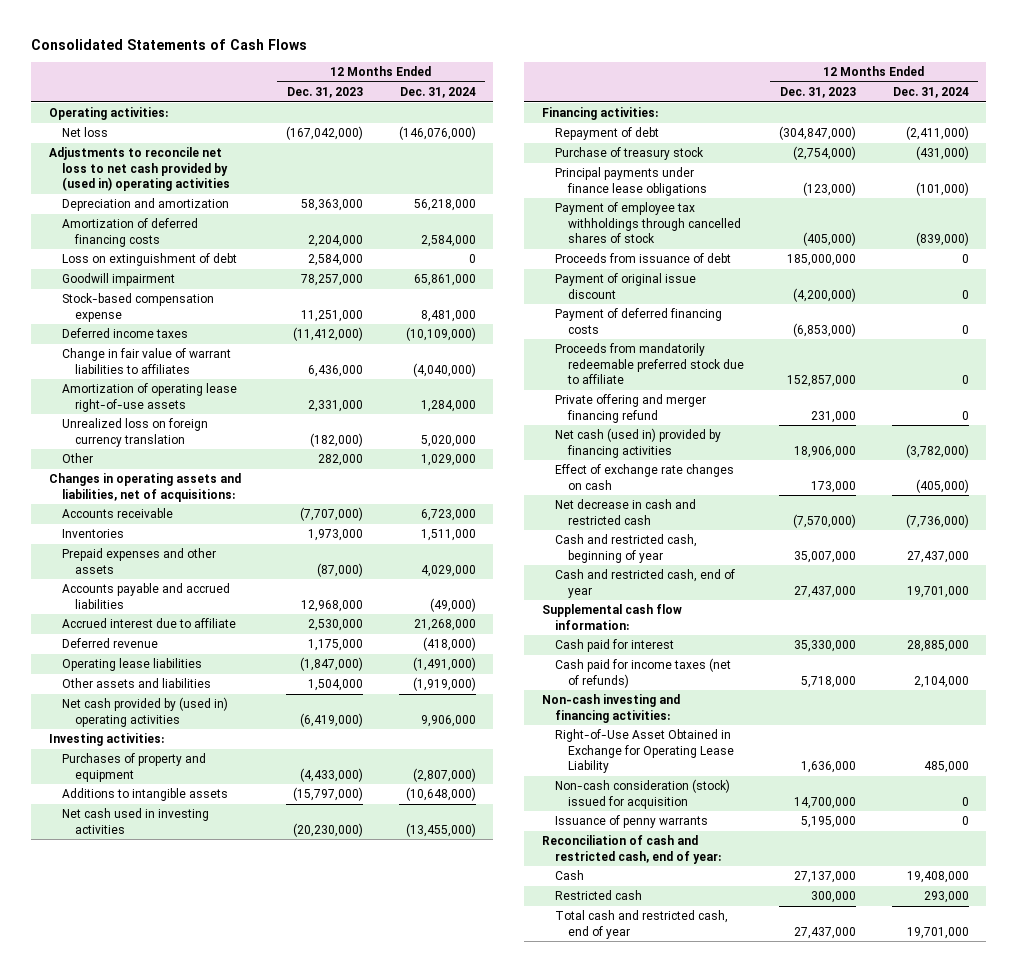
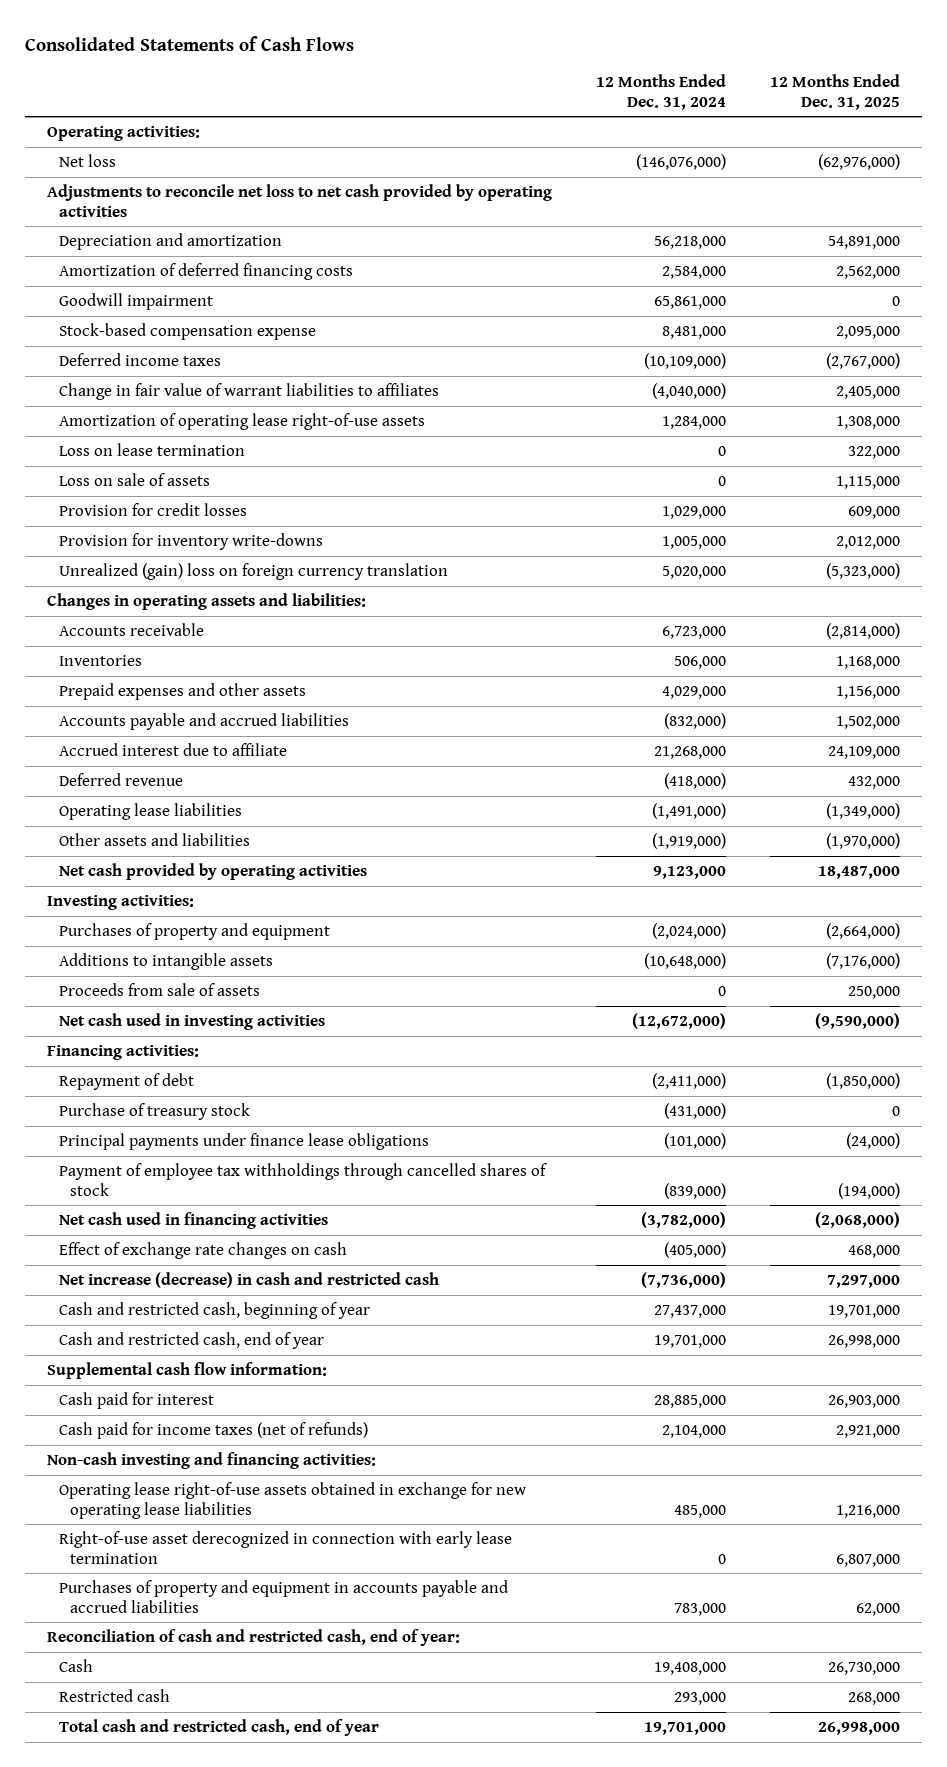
- | 12 Months Ended Dec. 31, 2023 | 12 Months Ended Dec. 31, 2024
+ | 12 Months Ended Dec. 31, 2024 | 12 Months Ended Dec. 31, 2025
- Adjustments to reconcile net loss to net cash provided by (used in) operating activities
+ Adjustments to reconcile net loss to net cash provided by operating activities
- Loss on extinguishment of debt | 2,584,000 | 0
- Unrealized loss on foreign currency translation | (182,000) | 5,020,000
- Other | 282,000 | 1,029,000
- Changes in operating assets and liabilities, net of acquisitions:
+ Loss on lease termination | 0 | 322,000
+ Loss on sale of assets | 0 | 1,115,000
+ Provision for credit losses | 1,029,000 | 609,000
+ Provision for inventory write-downs | 1,005,000 | 2,012,000
+ Unrealized (gain) loss on foreign currency translation | 5,020,000 | (5,323,000)
+ Changes in operating assets and liabilities:
- Inventories | 1,973,000 | 1,511,000
+ Inventories | 506,000 | 1,168,000
- Accounts payable and accrued liabilities | 12,968,000 | (49,000)
+ Accounts payable and accrued liabilities | (832,000) | 1,502,000
- Net cash provided by (used in) operating activities | (6,419,000) | 9,906,000
+ Net cash provided by operating activities | 9,123,000 | 18,487,000
- Purchases of property and equipment | (4,433,000) | (2,807,000)
+ Purchases of property and equipment | (2,024,000) | (2,664,000)
- Net cash used in investing activities | (20,230,000) | (13,455,000)
+ Proceeds from sale of assets | 0 | 250,000
+ Net cash used in investing activities | (12,672,000) | (9,590,000)
- Proceeds from issuance of debt | 185,000,000 | 0
- Payment of original issue discount | (4,200,000) | 0
- Payment of deferred financing costs | (6,853,000) | 0
- Proceeds from mandatorily redeemable preferred stock due to affiliate | 152,857,000 | 0
- Private offering and merger financing refund | 231,000 | 0
- Net cash (used in) provided by financing activities | 18,906,000 | (3,782,000)
+ Net cash used in financing activities | (3,782,000) | (2,068,000)
- Net decrease in cash and restricted cash | (7,570,000) | (7,736,000)
+ Net increase (decrease) in cash and restricted cash | (7,736,000) | 7,297,000
- Right-of-Use Asset Obtained in Exchange for Operating Lease Liability | 1,636,000 | 485,000
- Non-cash consideration (stock) issued for acquisition | 14,700,000 | 0
- Issuance of penny warrants | 5,195,000 | 0
+ Operating lease right-of-use assets obtained in exchange for new operating lease liabilities | 485,000 | 1,216,000
+ Right-of-use asset derecognized in connection with early lease termination | 0 | 6,807,000
+ Purchases of property and equipment in accounts payable and accrued liabilities | 783,000 | 62,000

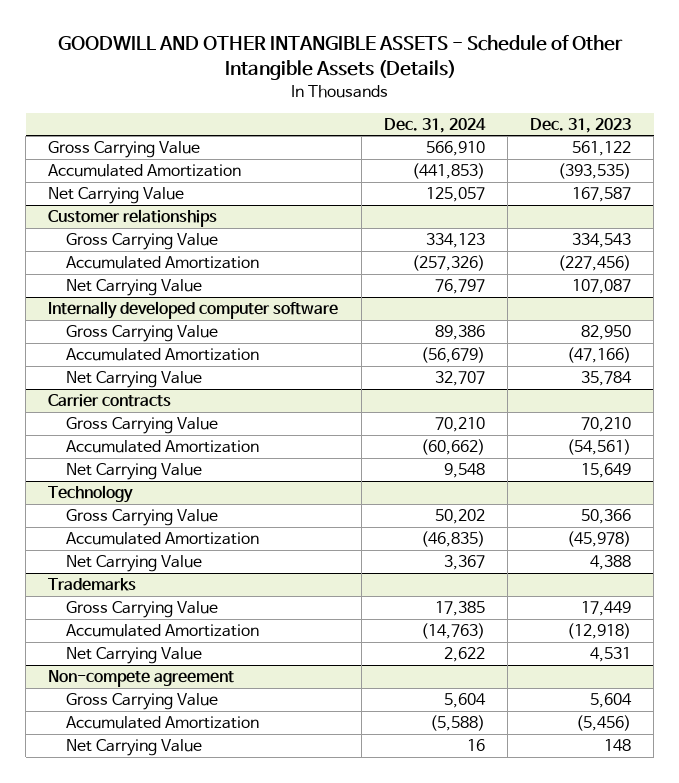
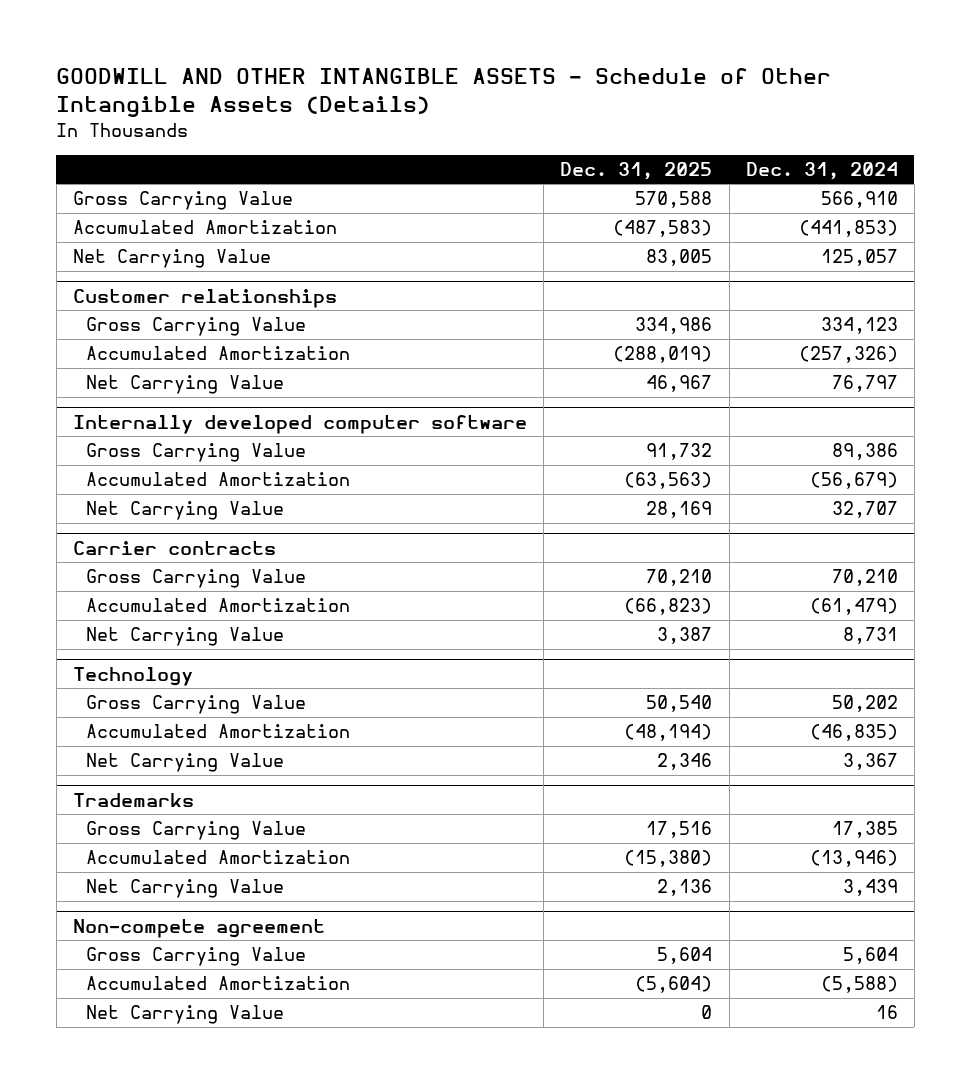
- | Dec. 31, 2024 | Dec. 31, 2023
+ | Dec. 31, 2025 | Dec. 31, 2024
@ Carrier contracts
- Accumulated Amortization | (60,662) | (54,561)
- Net Carrying Value | 9,548 | 15,649
+ Accumulated Amortization | (66,823) | (61,479)
+ Net Carrying Value | 3,387 | 8,731
@ Trademarks
- Accumulated Amortization | (14,763) | (12,918)
- Net Carrying Value | 2,622 | 4,531
+ Accumulated Amortization | (15,380) | (13,946)
+ Net Carrying Value | 2,136 | 3,439

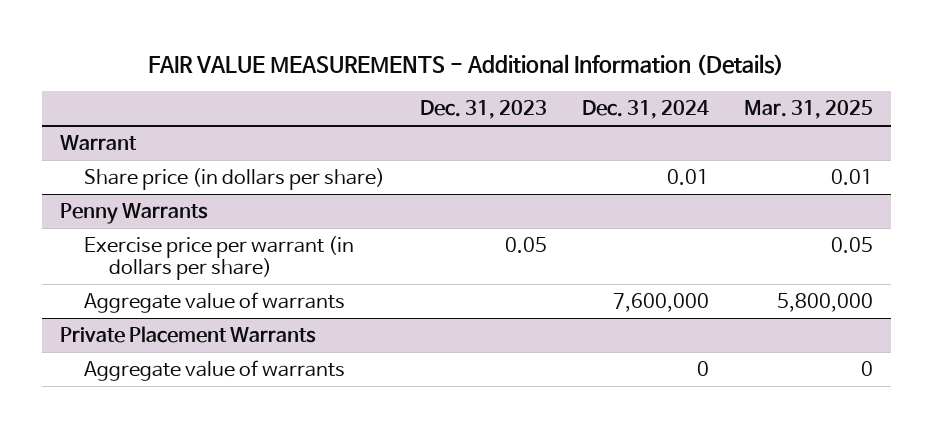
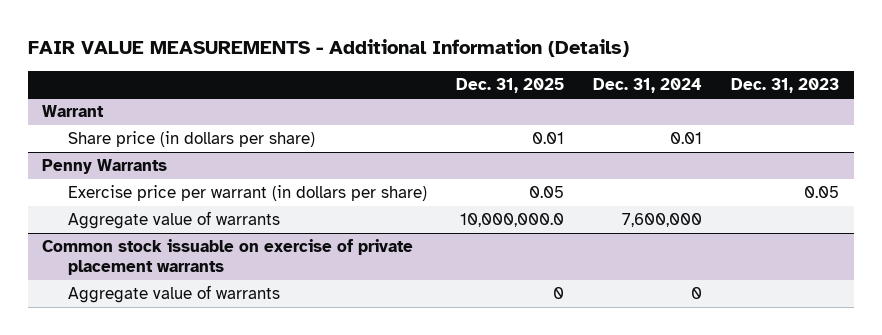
- | Dec. 31, 2023 | Dec. 31, 2024 | Mar. 31, 2025
+ | Dec. 31, 2025 | Dec. 31, 2024 | Dec. 31, 2023
- Private Placement Warrants
+ Common stock issuable on exercise of private placement warrants

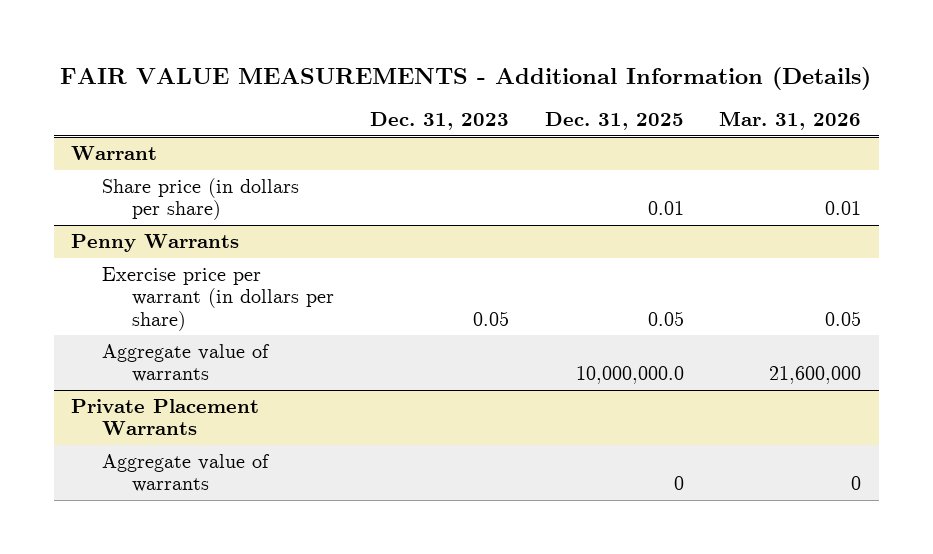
- | Dec. 31, 2025 | Dec. 31, 2024 | Dec. 31, 2023
+ | Dec. 31, 2023 | Dec. 31, 2025 | Mar. 31, 2026
- Common stock issuable on exercise of private placement warrants
+ Private Placement Warrants

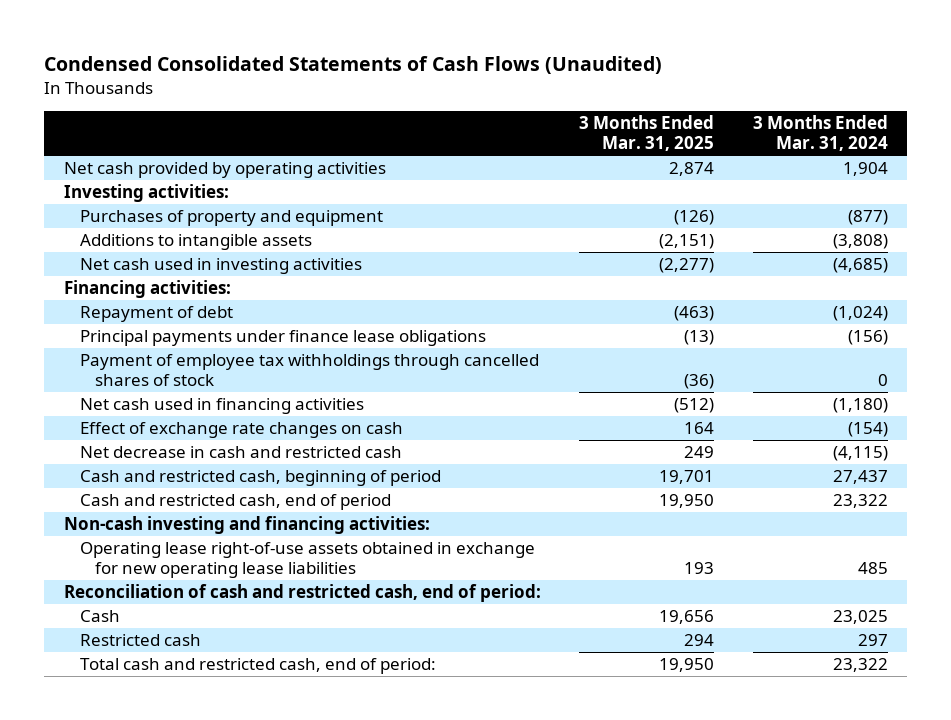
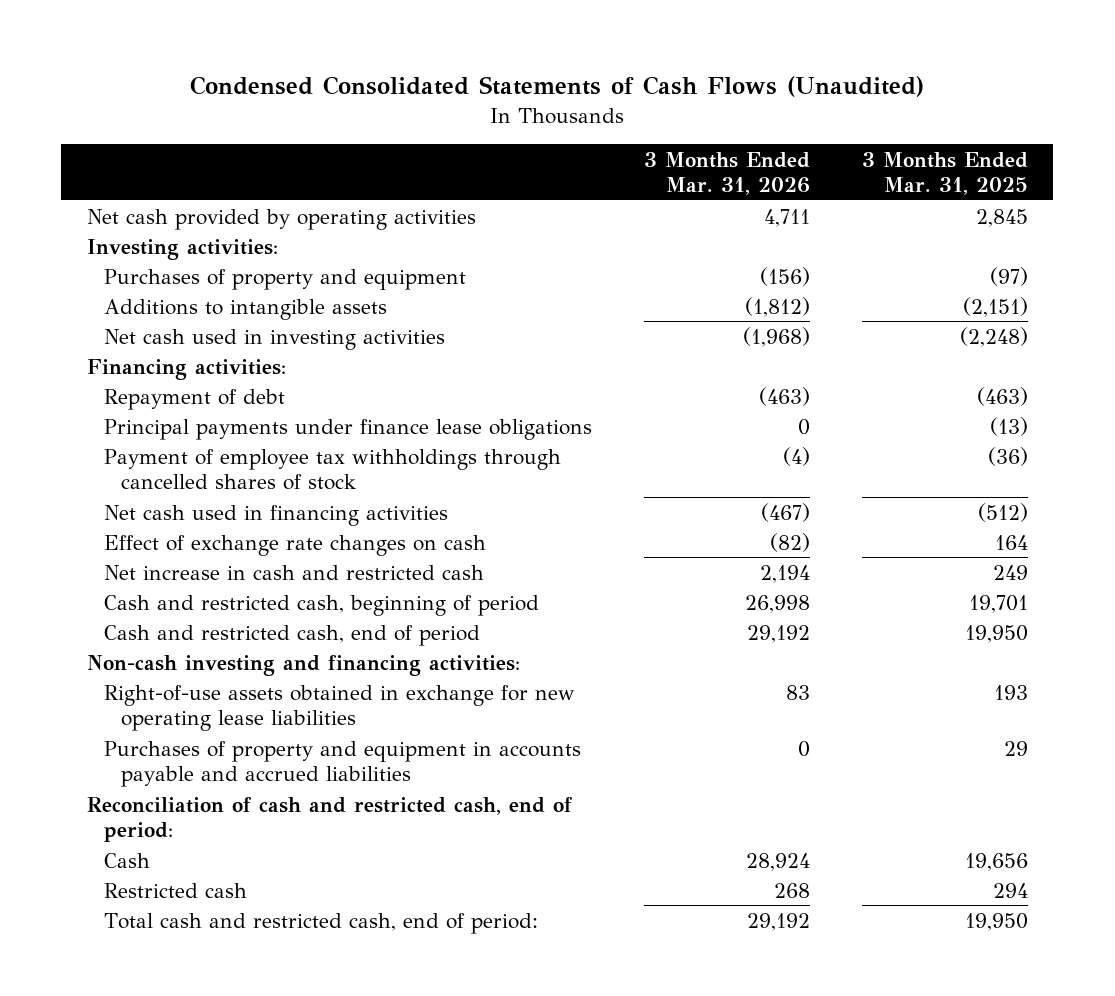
- | 3 Months Ended Mar. 31, 2025 | 3 Months Ended Mar. 31, 2024
+ | 3 Months Ended Mar. 31, 2026 | 3 Months Ended Mar. 31, 2025
- Net cash provided by operating activities | 2,874 | 1,904
+ Net cash provided by operating activities | 4,711 | 2,845
- Purchases of property and equipment | (126) | (877)
+ Purchases of property and equipment | (156) | (97)
- Net cash used in investing activities | (2,277) | (4,685)
+ Net cash used in investing activities | (1,968) | (2,248)
- Net decrease in cash and restricted cash | 249 | (4,115)
+ Net increase in cash and restricted cash | 2,194 | 249
- Operating lease right-of-use assets obtained in exchange for new operating lease liabilities | 193 | 485
+ Right-of-use assets obtained in exchange for new operating lease liabilities | 83 | 193
+ Purchases of property and equipment in accounts payable and accrued liabilities | 0 | 29

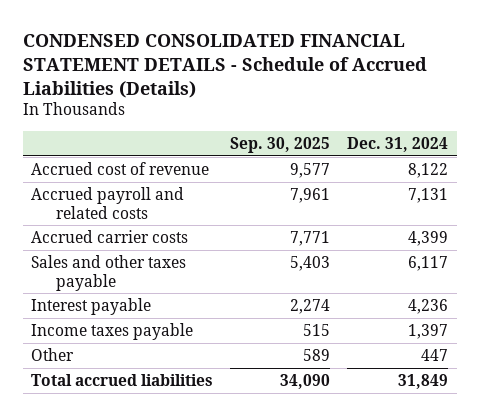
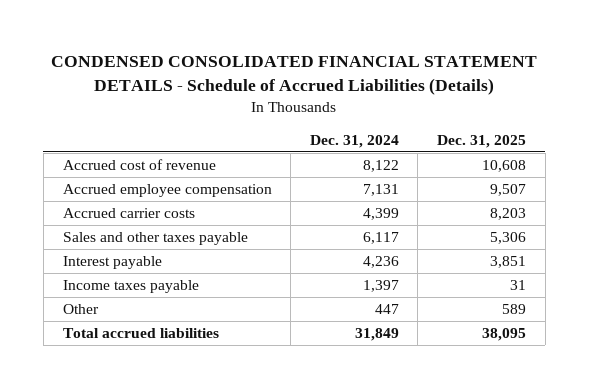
- | Sep. 30, 2025 | Dec. 31, 2024
+ | Dec. 31, 2024 | Dec. 31, 2025
- Accrued payroll and related costs | 7,961 | 7,131
+ Accrued employee compensation | 7,131 | 9,507

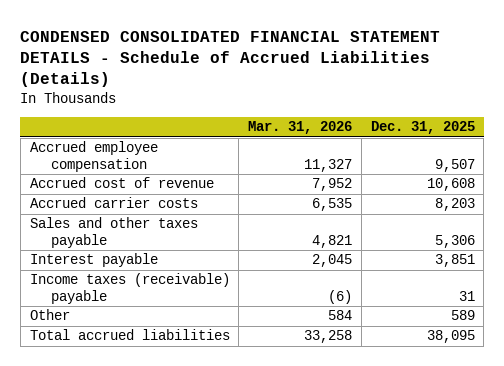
- | Dec. 31, 2024 | Dec. 31, 2025
+ | Mar. 31, 2026 | Dec. 31, 2025
moved down: Accrued cost of revenue | 7,952 | 10,608
- Income taxes payable | 1,397 | 31
+ Income taxes (receivable) payable | (6) | 31

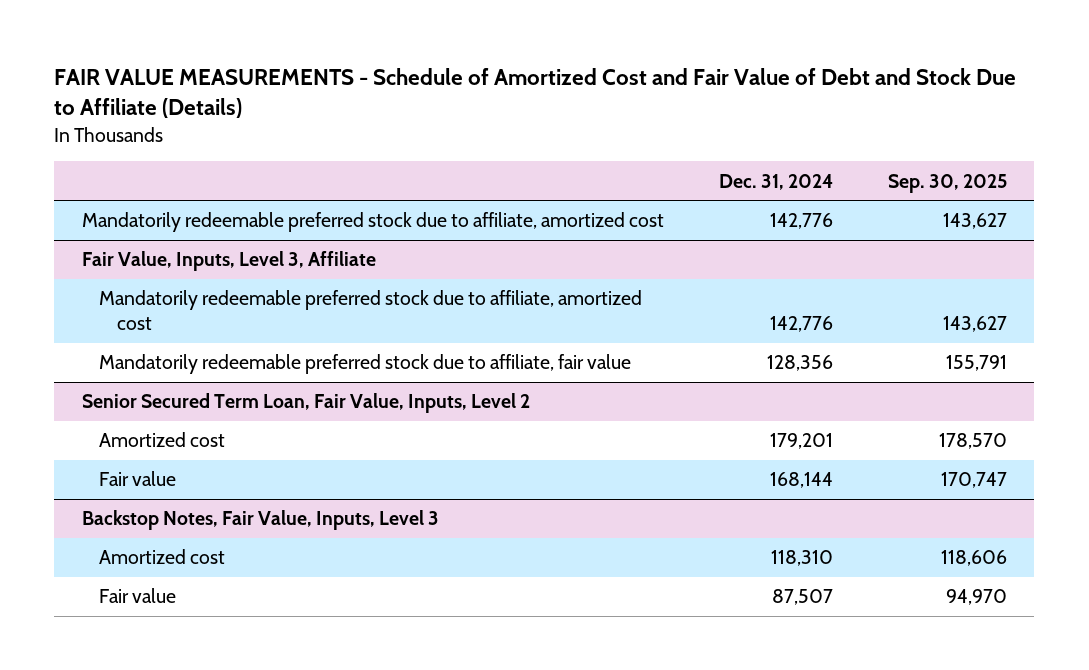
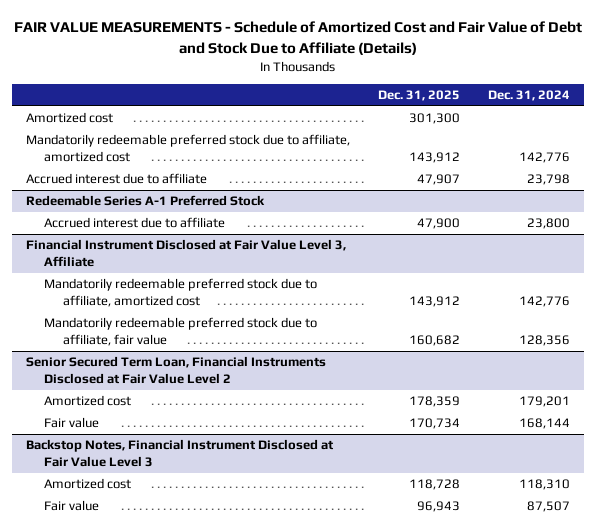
- | Dec. 31, 2024 | Sep. 30, 2025
+ | Dec. 31, 2025 | Dec. 31, 2024
+ Amortized cost | 301,300 |
- Fair Value, Inputs, Level 3, Affiliate
+ Accrued interest due to affiliate | 47,907 | 23,798
+ Redeemable Series A-1 Preferred Stock
+ Accrued interest due to affiliate | 47,900 | 23,800
+ Financial Instrument Disclosed at Fair Value Level 3, Affiliate
- Senior Secured Term Loan, Fair Value, Inputs, Level 2
+ Senior Secured Term Loan, Financial Instruments Disclosed at Fair Value Level 2
- Backstop Notes, Fair Value, Inputs, Level 3
+ Backstop Notes, Financial Instrument Disclosed at Fair Value Level 3

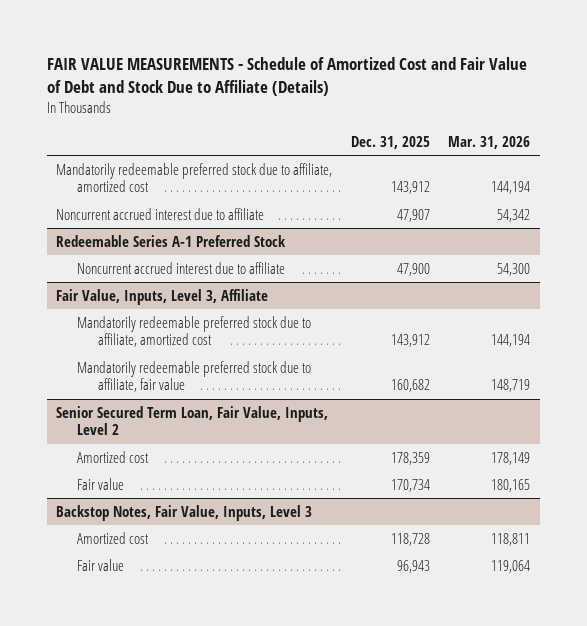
- | Dec. 31, 2025 | Dec. 31, 2024
+ | Dec. 31, 2025 | Mar. 31, 2026
- Amortized cost | 301,300 |
- Accrued interest due to affiliate | 47,907 | 23,798
+ Noncurrent accrued interest due to affiliate | 47,907 | 54,342
@ Redeemable Series A-1 Preferred Stock
- Accrued interest due to affiliate | 47,900 | 23,800
- Financial Instrument Disclosed at Fair Value Level 3, Affiliate
@ Redeemable Series A-1 Preferred Stock
+ Noncurrent accrued interest due to affiliate | 47,900 | 54,300
+ Fair Value, Inputs, Level 3, Affiliate
- Senior Secured Term Loan, Financial Instruments Disclosed at Fair Value Level 2
+ Senior Secured Term Loan, Fair Value, Inputs, Level 2
- Backstop Notes, Financial Instrument Disclosed at Fair Value Level 3
+ Backstop Notes, Fair Value, Inputs, Level 3

